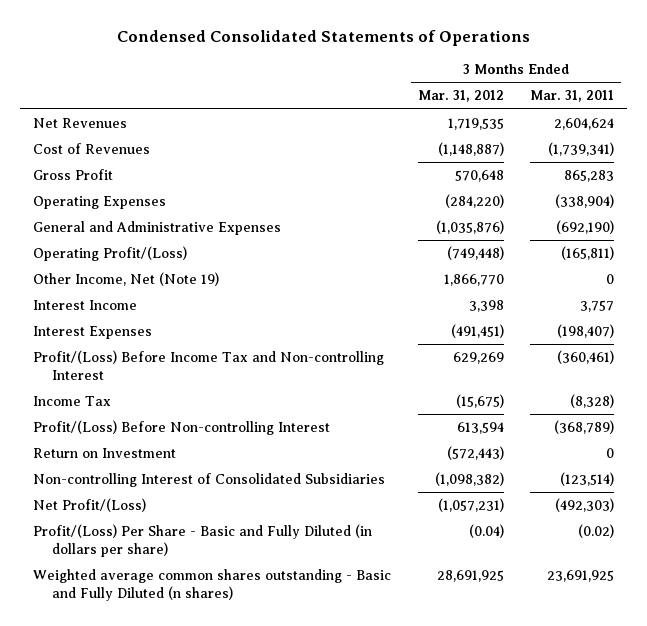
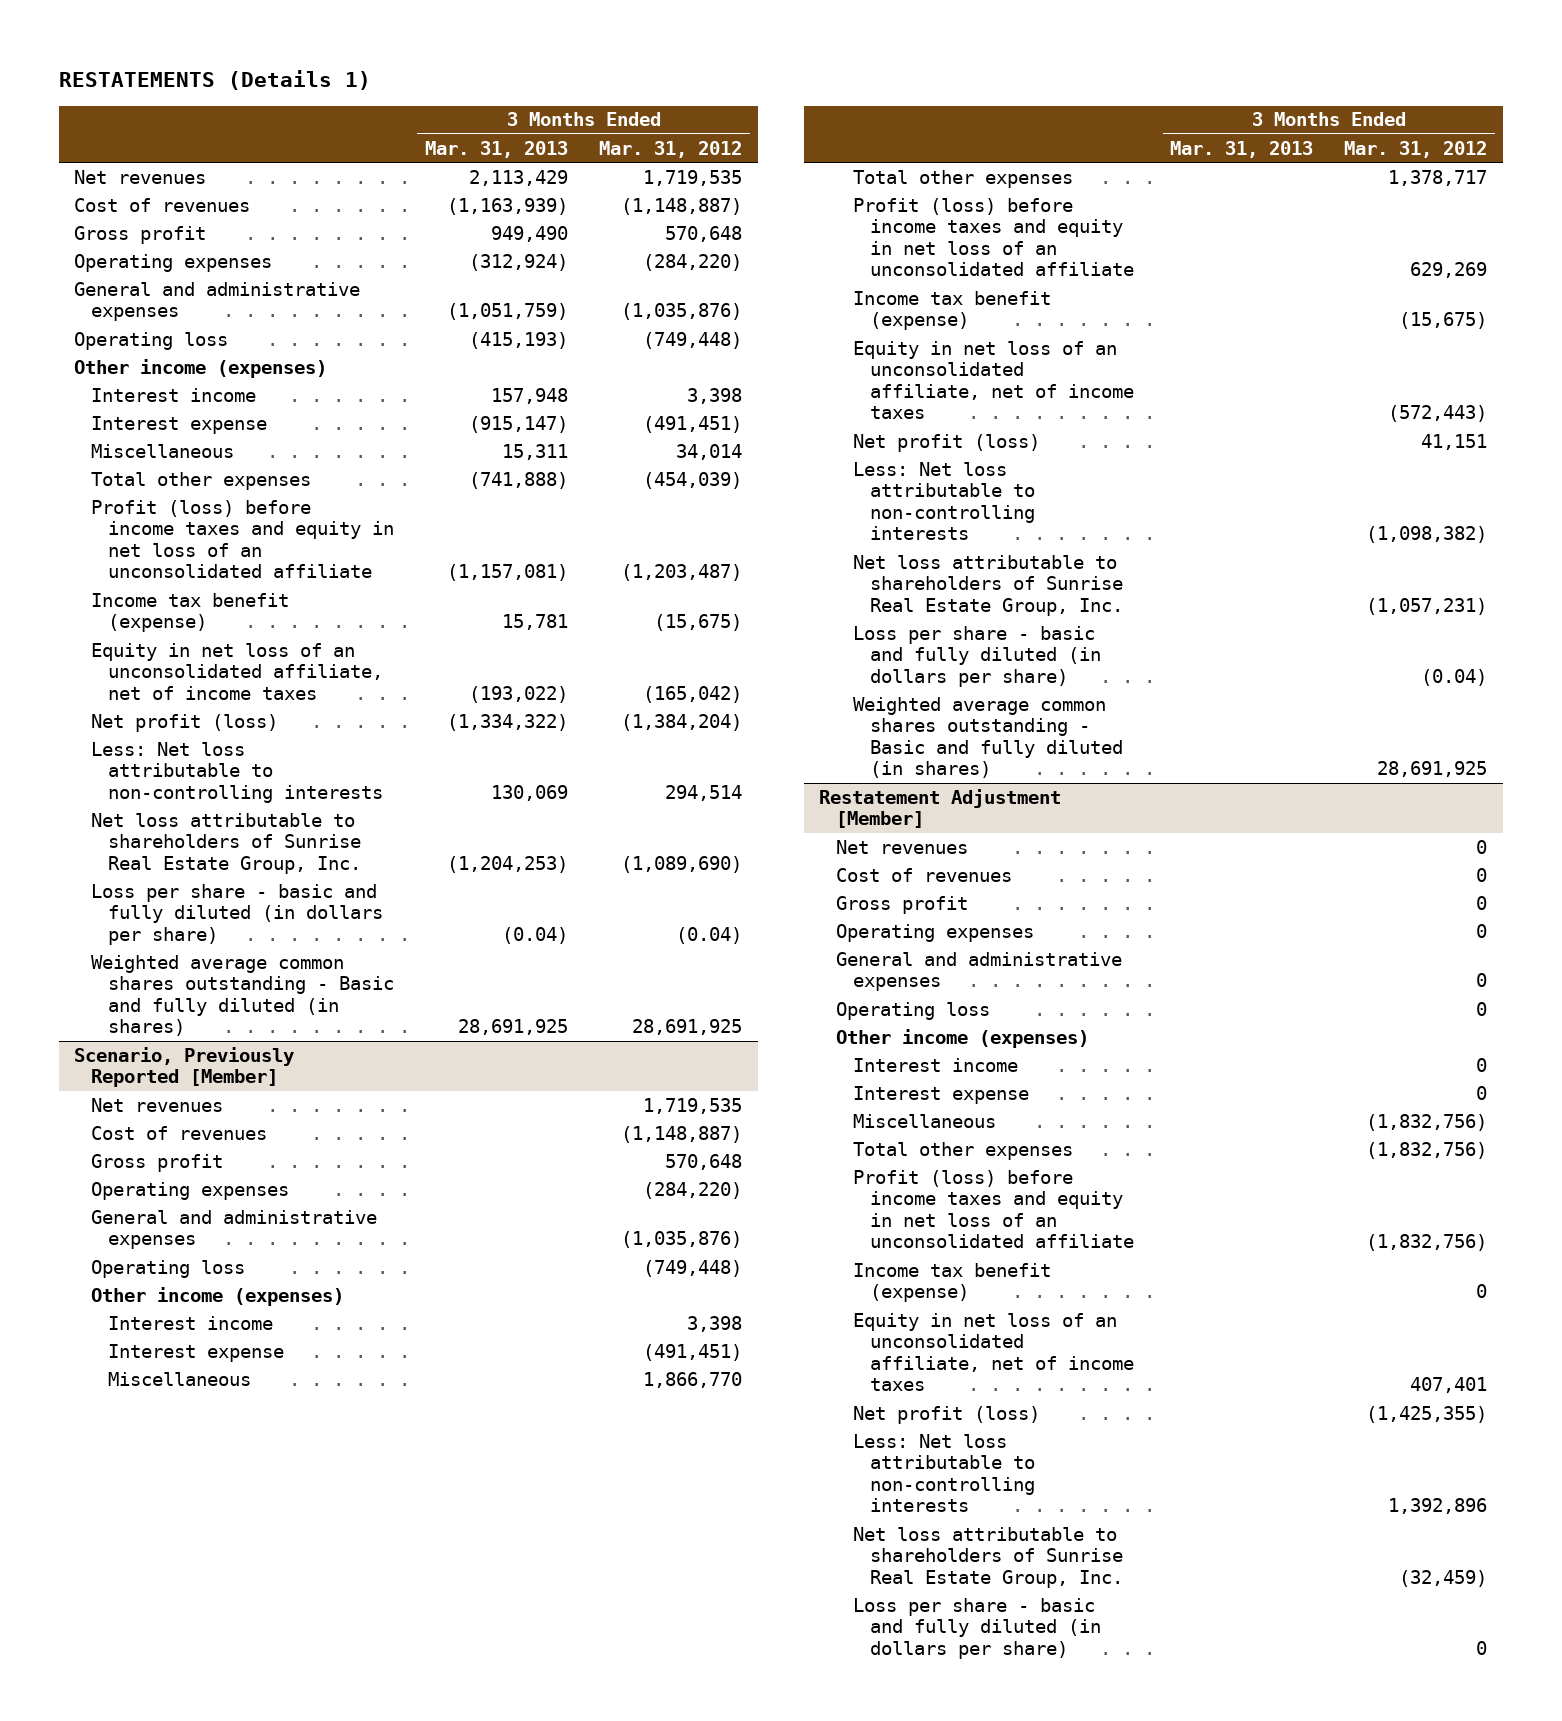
- Condensed Consolidated Statements of Operations
+ RESTATEMENTS (Details 1)
- | 3 Months Ended Mar. 31, 2012 | 3 Months Ended Mar. 31, 2011
+ | 3 Months Ended Mar. 31, 2013 | 3 Months Ended Mar. 31, 2012
- Net Revenues | 1,719,535 | 2,604,624
- Cost of Revenues | (1,148,887) | (1,739,341)
- Gross Profit | 570,648 | 865,283
- Operating Expenses | (284,220) | (338,904)
- General and Administrative Expenses | (1,035,876) | (692,190)
- Operating Profit/(Loss) | (749,448) | (165,811)
- Other Income, Net (Note 19) | 1,866,770 | 0
- Interest Income | 3,398 | 3,757
- Interest Expenses | (491,451) | (198,407)
- Profit/(Loss) Before Income Tax and Non-controlling Interest | 629,269 | (360,461)
- Income Tax | (15,675) | (8,328)
- Profit/(Loss) Before Non-controlling Interest | 613,594 | (368,789)
- Return on Investment | (572,443) | 0
- Non-controlling Interest of Consolidated Subsidiaries | (1,098,382) | (123,514)
- Net Profit/(Loss) | (1,057,231) | (492,303)
- Profit/(Loss) Per Share - Basic and Fully Diluted (in dollars per share) | (0.04) | (0.02)
- Weighted average common shares outstanding - Basic and Fully Diluted (n shares) | 28,691,925 | 23,691,925
+ Net revenues | 2,113,429 | 1,719,535
+ Cost of revenues | (1,163,939) | (1,148,887)
+ Gross profit | 949,490 | 570,648
+ Operating expenses | (312,924) | (284,220)
+ General and administrative expenses | (1,051,759) | (1,035,876)
+ Operating loss | (415,193) | (749,448)
+ Other income (expenses)
+ Interest income | 157,948 | 3,398
+ Interest expense | (915,147) | (491,451)
+ Miscellaneous | 15,311 | 34,014
+ Total other expenses | (741,888) | (454,039)
+ Profit (loss) before income taxes and equity in net loss of an unconsolidated affiliate | (1,157,081) | (1,203,487)
+ Income tax benefit (expense) | 15,781 | (15,675)
+ Equity in net loss of an unconsolidated affiliate, net of income taxes | (193,022) | (165,042)
+ Net profit (loss) | (1,334,322) | (1,384,204)
+ Less: Net loss attributable to non-controlling interests | 130,069 | 294,514
+ Net loss attributable to shareholders of Sunrise Real Estate Group, Inc. | (1,204,253) | (1,089,690)
+ Loss per share - basic and fully diluted (in dollars per share) | (0.04) | (0.04)
+ Weighted average common shares outstanding - Basic and fully diluted (in shares) | 28,691,925 | 28,691,925
+ Scenario, Previously Reported [Member]
+ Net revenues | | 1,719,535
+ Cost of revenues | | (1,148,887)
+ Gross profit | | 570,648
+ Operating expenses | | (284,220)
+ General and administrative expenses | | (1,035,876)
+ Operating loss | | (749,448)
+ Other income (expenses)
+ Interest income | | 3,398
+ Interest expense | | (491,451)
+ Miscellaneous | | 1,866,770
+ Total other expenses | | 1,378,717
+ Profit (loss) before income taxes and equity in net loss of an unconsolidated affiliate | | 629,269
+ Income tax benefit (expense) | | (15,675)
+ Equity in net loss of an unconsolidated affiliate, net of income taxes | | (572,443)
+ Net profit (loss) | | 41,151
+ Less: Net loss attributable to non-controlling interests | | (1,098,382)
+ Net loss attributable to shareholders of Sunrise Real Estate Group, Inc. | | (1,057,231)
+ Loss per share - basic and fully diluted (in dollars per share) | | (0.04)
+ Weighted average common shares outstanding - Basic and fully diluted (in shares) | | 28,691,925
+ Restatement Adjustment [Member]
+ Net revenues | | 0
+ Cost of revenues | | 0
+ Gross profit | | 0
+ Operating expenses | | 0
+ General and administrative expenses | | 0
+ Operating loss | | 0
+ Other income (expenses)
+ Interest income | | 0
+ Interest expense | | 0
+ Miscellaneous | | (1,832,756)
+ Total other expenses | | (1,832,756)
+ Profit (loss) before income taxes and equity in net loss of an unconsolidated affiliate | | (1,832,756)
+ Income tax benefit (expense) | | 0
+ Equity in net loss of an unconsolidated affiliate, net of income taxes | | 407,401
+ Net profit (loss) | | (1,425,355)
+ Less: Net loss attributable to non-controlling interests | | 1,392,896
+ Net loss attributable to shareholders of Sunrise Real Estate Group, Inc. | | (32,459)
+ Loss per share - basic and fully diluted (in dollars per share) | | 0

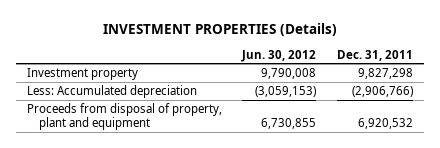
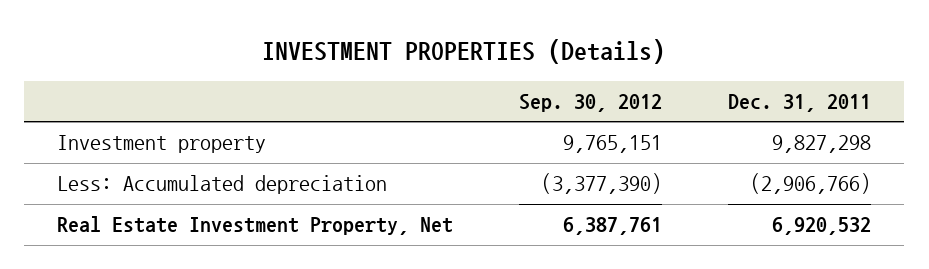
- | Jun. 30, 2012 | Dec. 31, 2011
+ | Sep. 30, 2012 | Dec. 31, 2011
- Proceeds from disposal of property, plant and equipment | 6,730,855 | 6,920,532
+ Real Estate Investment Property, Net | 6,387,761 | 6,920,532

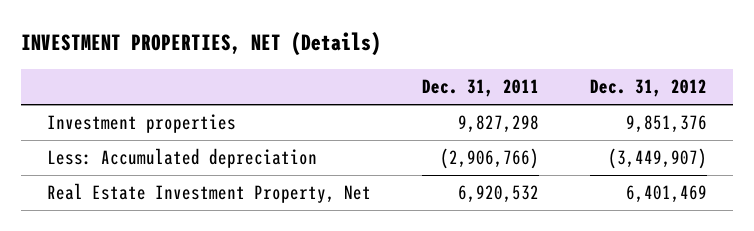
- INVESTMENT PROPERTIES (Details)
+ INVESTMENT PROPERTIES, NET (Details)
- | Sep. 30, 2012 | Dec. 31, 2011
+ | Dec. 31, 2011 | Dec. 31, 2012
- Investment property | 9,765,151 | 9,827,298
+ Investment properties | 9,827,298 | 9,851,376

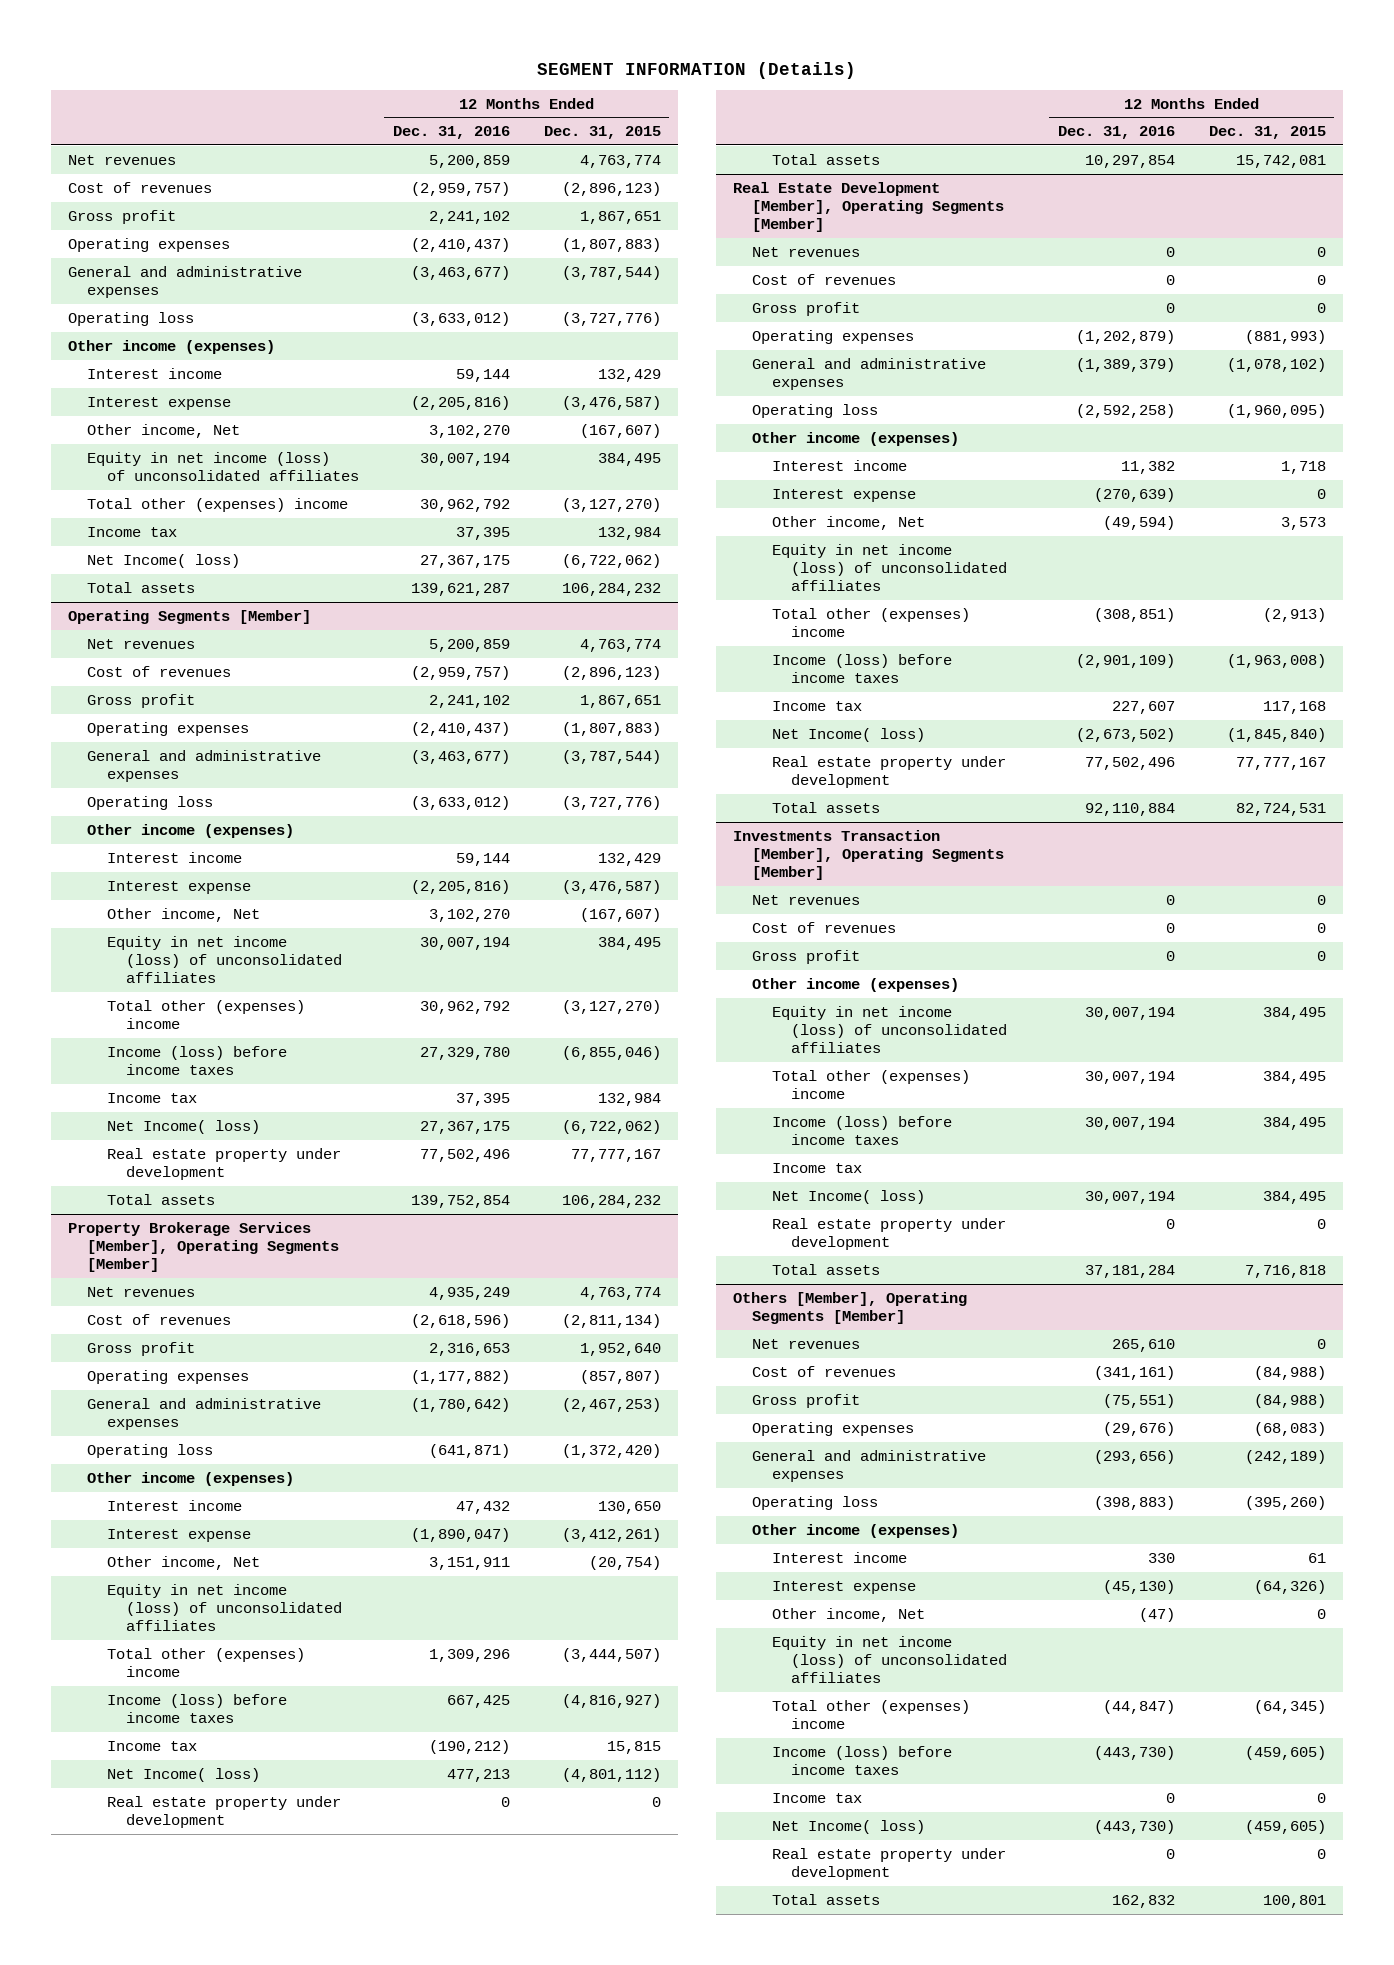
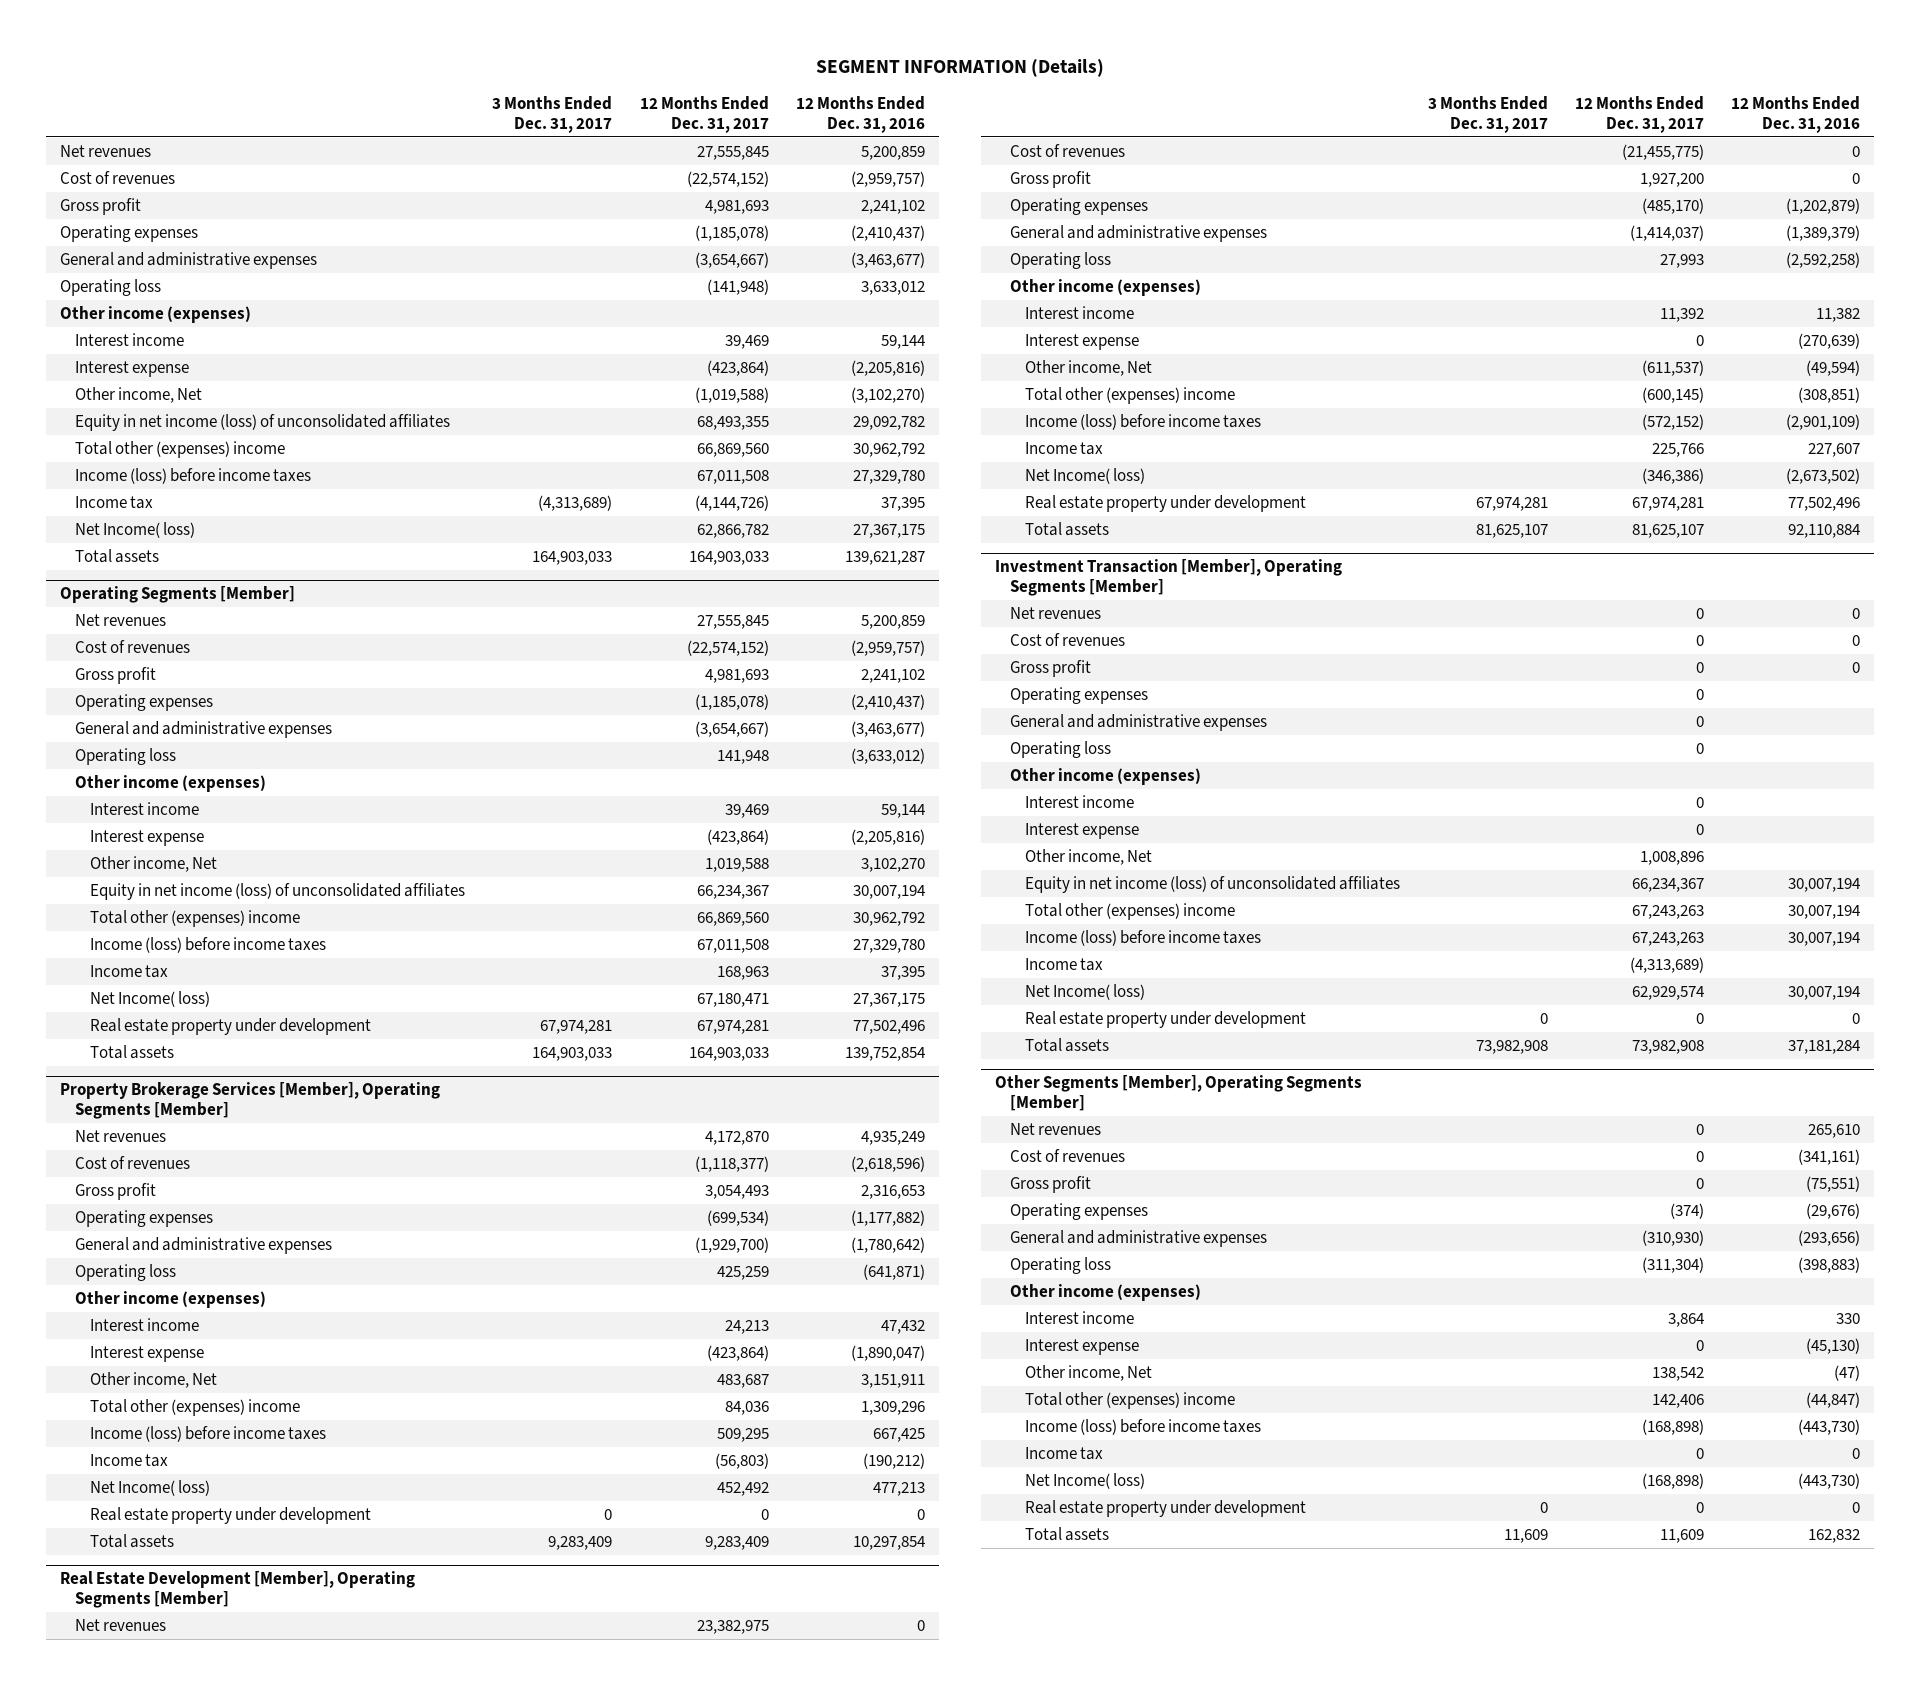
- | 12 Months Ended Dec. 31, 2016 | 12 Months Ended Dec. 31, 2015
+ | 3 Months Ended Dec. 31, 2017 | 12 Months Ended Dec. 31, 2017 | 12 Months Ended Dec. 31, 2016
- Operating loss | (3,633,012) | (3,727,776)
+ Operating loss | | (141,948) | 3,633,012
- Other income, Net | 3,102,270 | (167,607)
- Equity in net income (loss) of unconsolidated affiliates | 30,007,194 | 384,495
+ Other income, Net | | (1,019,588) | (3,102,270)
+ Equity in net income (loss) of unconsolidated affiliates | | 68,493,355 | 29,092,782
+ Income (loss) before income taxes | | 67,011,508 | 27,329,780
@ Property Brokerage Services [Member], Operating Segments [Member]
- Equity in net income (loss) of unconsolidated affiliates
@ Real Estate Development [Member], Operating Segments [Member]
- Equity in net income (loss) of unconsolidated affiliates
- Investments Transaction [Member], Operating Segments [Member]
+ Investment Transaction [Member], Operating Segments [Member]
+ Operating expenses | | 0 |
+ General and administrative expenses | | 0 |
+ Operating loss | | 0 |
+ Interest income | | 0 |
+ Interest expense | | 0 |
+ Other income, Net | | 1,008,896 |
- Others [Member], Operating Segments [Member]
+ Other Segments [Member], Operating Segments [Member]
- Equity in net income (loss) of unconsolidated affiliates

